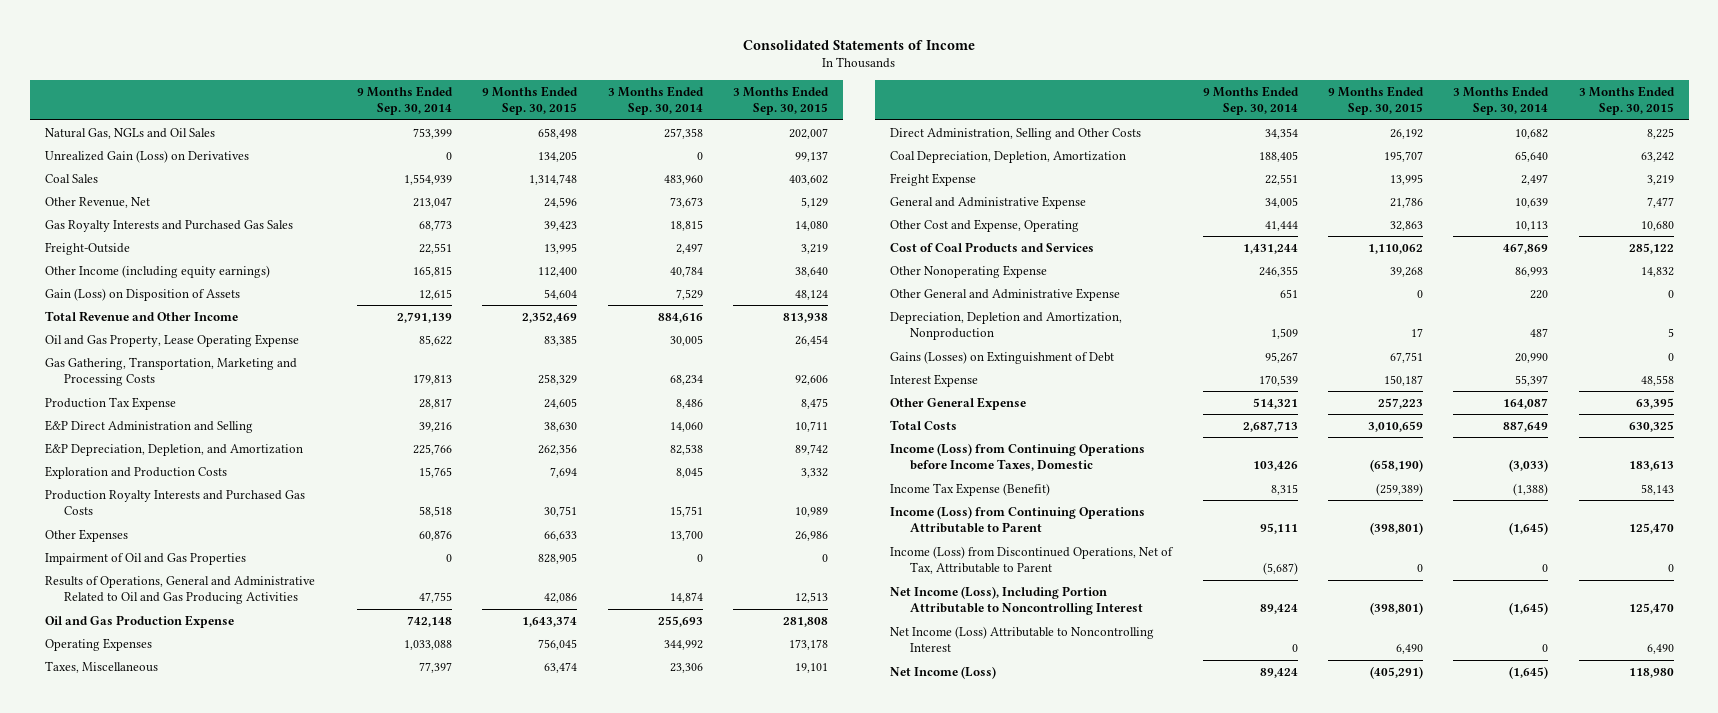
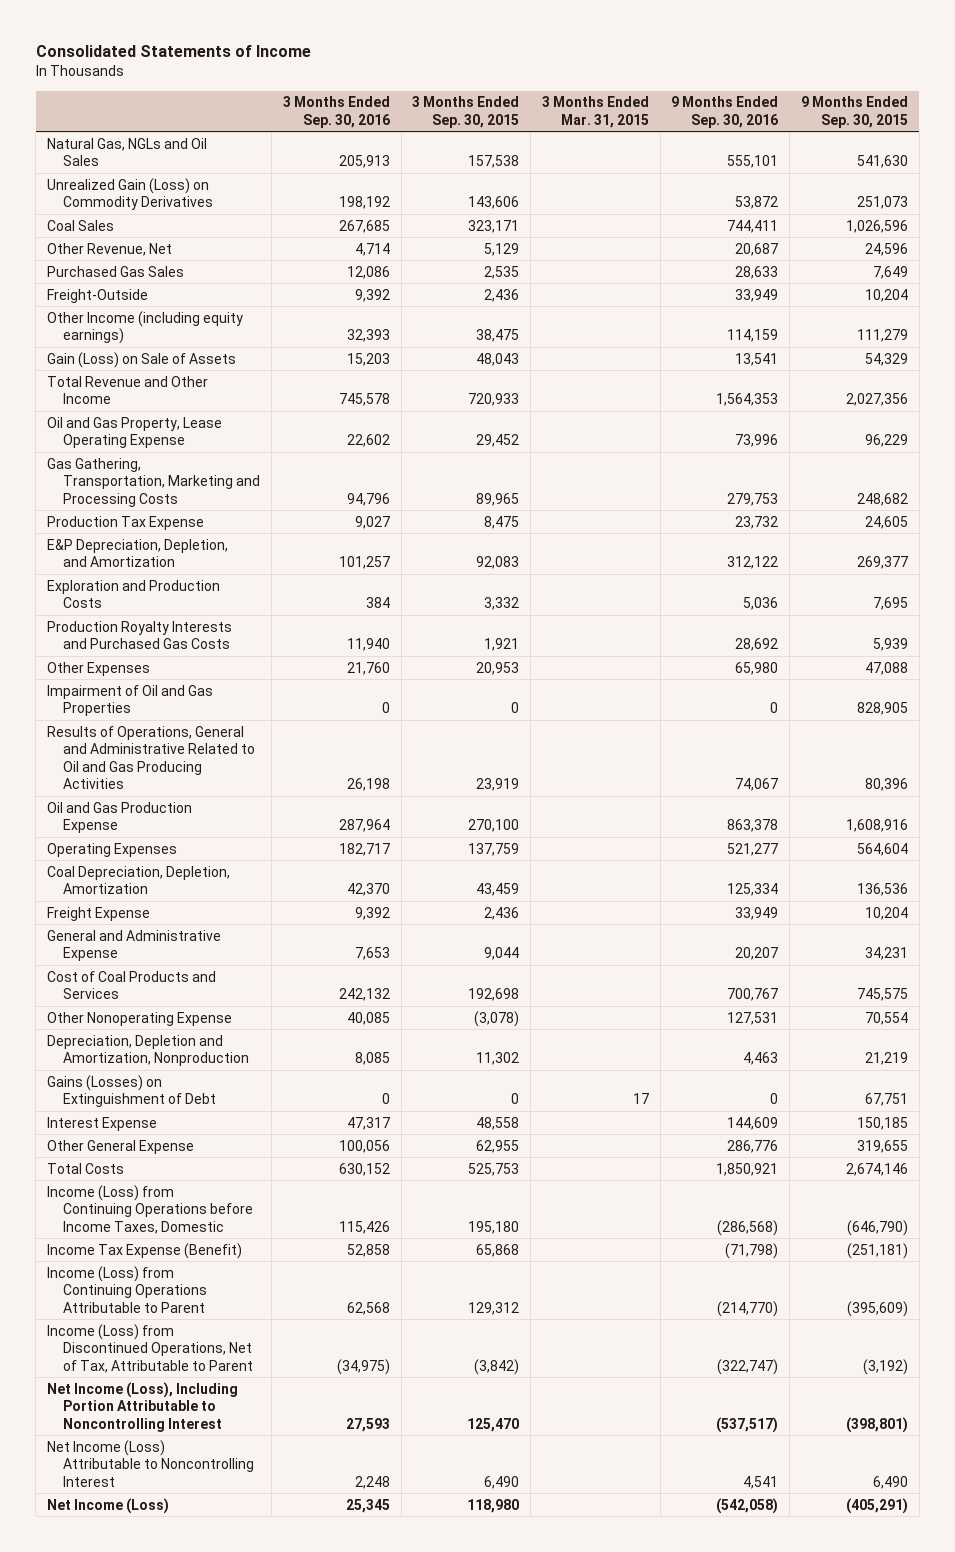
- | 9 Months Ended Sep. 30, 2014 | 9 Months Ended Sep. 30, 2015 | 3 Months Ended Sep. 30, 2014 | 3 Months Ended Sep. 30, 2015
+ | 3 Months Ended Sep. 30, 2016 | 3 Months Ended Sep. 30, 2015 | 3 Months Ended Mar. 31, 2015 | 9 Months Ended Sep. 30, 2016 | 9 Months Ended Sep. 30, 2015
- Natural Gas, NGLs and Oil Sales | 753,399 | 658,498 | 257,358 | 202,007
- Unrealized Gain (Loss) on Derivatives | 0 | 134,205 | 0 | 99,137
- Coal Sales | 1,554,939 | 1,314,748 | 483,960 | 403,602
+ Natural Gas, NGLs and Oil Sales | 205,913 | 157,538 | | 555,101 | 541,630
+ Unrealized Gain (Loss) on Commodity Derivatives | 198,192 | 143,606 | | 53,872 | 251,073
+ Coal Sales | 267,685 | 323,171 | | 744,411 | 1,026,596
- Gas Royalty Interests and Purchased Gas Sales | 68,773 | 39,423 | 18,815 | 14,080
- Freight-Outside | 22,551 | 13,995 | 2,497 | 3,219
- Other Income (including equity earnings) | 165,815 | 112,400 | 40,784 | 38,640
- Gain (Loss) on Disposition of Assets | 12,615 | 54,604 | 7,529 | 48,124
- Total Revenue and Other Income | 2,791,139 | 2,352,469 | 884,616 | 813,938
- Oil and Gas Property, Lease Operating Expense | 85,622 | 83,385 | 30,005 | 26,454
- Gas Gathering, Transportation, Marketing and Processing Costs | 179,813 | 258,329 | 68,234 | 92,606
+ Purchased Gas Sales | 12,086 | 2,535 | | 28,633 | 7,649
+ Freight-Outside | 9,392 | 2,436 | | 33,949 | 10,204
+ Other Income (including equity earnings) | 32,393 | 38,475 | | 114,159 | 111,279
+ Gain (Loss) on Sale of Assets | 15,203 | 48,043 | | 13,541 | 54,329
+ Total Revenue and Other Income | 745,578 | 720,933 | | 1,564,353 | 2,027,356
+ Oil and Gas Property, Lease Operating Expense | 22,602 | 29,452 | | 73,996 | 96,229
+ Gas Gathering, Transportation, Marketing and Processing Costs | 94,796 | 89,965 | | 279,753 | 248,682
- E&P Direct Administration and Selling | 39,216 | 38,630 | 14,060 | 10,711
- E&P Depreciation, Depletion, and Amortization | 225,766 | 262,356 | 82,538 | 89,742
- Exploration and Production Costs | 15,765 | 7,694 | 8,045 | 3,332
- Production Royalty Interests and Purchased Gas Costs | 58,518 | 30,751 | 15,751 | 10,989
- Other Expenses | 60,876 | 66,633 | 13,700 | 26,986
+ E&P Depreciation, Depletion, and Amortization | 101,257 | 92,083 | | 312,122 | 269,377
+ Exploration and Production Costs | 384 | 3,332 | | 5,036 | 7,695
+ Production Royalty Interests and Purchased Gas Costs | 11,940 | 1,921 | | 28,692 | 5,939
+ Other Expenses | 21,760 | 20,953 | | 65,980 | 47,088
- Results of Operations, General and Administrative Related to Oil and Gas Producing Activities | 47,755 | 42,086 | 14,874 | 12,513
- Oil and Gas Production Expense | 742,148 | 1,643,374 | 255,693 | 281,808
- Operating Expenses | 1,033,088 | 756,045 | 344,992 | 173,178
- Taxes, Miscellaneous | 77,397 | 63,474 | 23,306 | 19,101
- Direct Administration, Selling and Other Costs | 34,354 | 26,192 | 10,682 | 8,225
- Coal Depreciation, Depletion, Amortization | 188,405 | 195,707 | 65,640 | 63,242
- Freight Expense | 22,551 | 13,995 | 2,497 | 3,219
- General and Administrative Expense | 34,005 | 21,786 | 10,639 | 7,477
- Other Cost and Expense, Operating | 41,444 | 32,863 | 10,113 | 10,680
- Cost of Coal Products and Services | 1,431,244 | 1,110,062 | 467,869 | 285,122
- Other Nonoperating Expense | 246,355 | 39,268 | 86,993 | 14,832
- Other General and Administrative Expense | 651 | 0 | 220 | 0
- Depreciation, Depletion and Amortization, Nonproduction | 1,509 | 17 | 487 | 5
+ Results of Operations, General and Administrative Related to Oil and Gas Producing Activities | 26,198 | 23,919 | | 74,067 | 80,396
+ Oil and Gas Production Expense | 287,964 | 270,100 | | 863,378 | 1,608,916
+ Operating Expenses | 182,717 | 137,759 | | 521,277 | 564,604
+ Coal Depreciation, Depletion, Amortization | 42,370 | 43,459 | | 125,334 | 136,536
+ Freight Expense | 9,392 | 2,436 | | 33,949 | 10,204
+ General and Administrative Expense | 7,653 | 9,044 | | 20,207 | 34,231
+ Cost of Coal Products and Services | 242,132 | 192,698 | | 700,767 | 745,575
+ Other Nonoperating Expense | 40,085 | (3,078) | | 127,531 | 70,554
+ Depreciation, Depletion and Amortization, Nonproduction | 8,085 | 11,302 | | 4,463 | 21,219
- Interest Expense | 170,539 | 150,187 | 55,397 | 48,558
- Other General Expense | 514,321 | 257,223 | 164,087 | 63,395
- Total Costs | 2,687,713 | 3,010,659 | 887,649 | 630,325
- Income (Loss) from Continuing Operations before Income Taxes, Domestic | 103,426 | (658,190) | (3,033) | 183,613
- Income Tax Expense (Benefit) | 8,315 | (259,389) | (1,388) | 58,143
- Income (Loss) from Continuing Operations Attributable to Parent | 95,111 | (398,801) | (1,645) | 125,470
- Income (Loss) from Discontinued Operations, Net of Tax, Attributable to Parent | (5,687) | 0 | 0 | 0
+ Interest Expense | 47,317 | 48,558 | | 144,609 | 150,185
+ Other General Expense | 100,056 | 62,955 | | 286,776 | 319,655
+ Total Costs | 630,152 | 525,753 | | 1,850,921 | 2,674,146
+ Income (Loss) from Continuing Operations before Income Taxes, Domestic | 115,426 | 195,180 | | (286,568) | (646,790)
+ Income Tax Expense (Benefit) | 52,858 | 65,868 | | (71,798) | (251,181)
+ Income (Loss) from Continuing Operations Attributable to Parent | 62,568 | 129,312 | | (214,770) | (395,609)
+ Income (Loss) from Discontinued Operations, Net of Tax, Attributable to Parent | (34,975) | (3,842) | | (322,747) | (3,192)

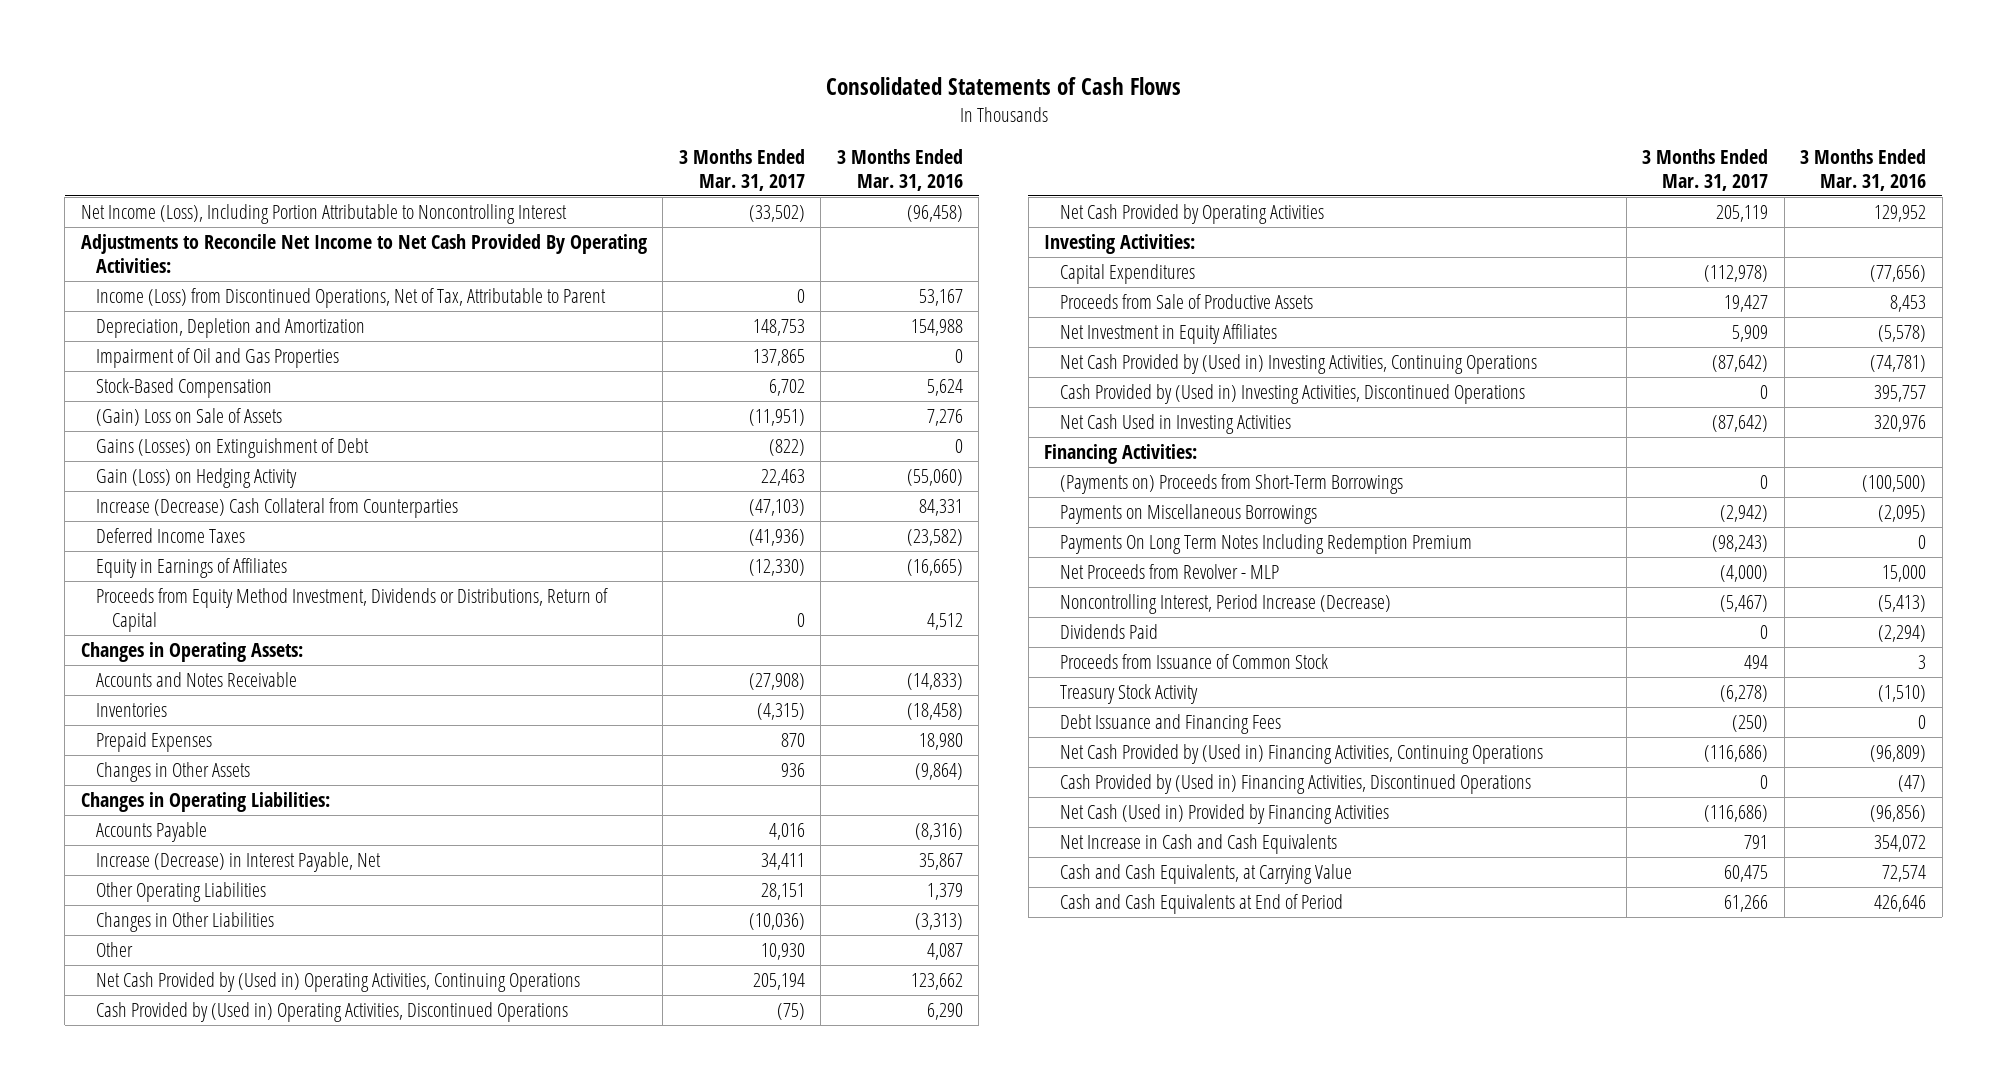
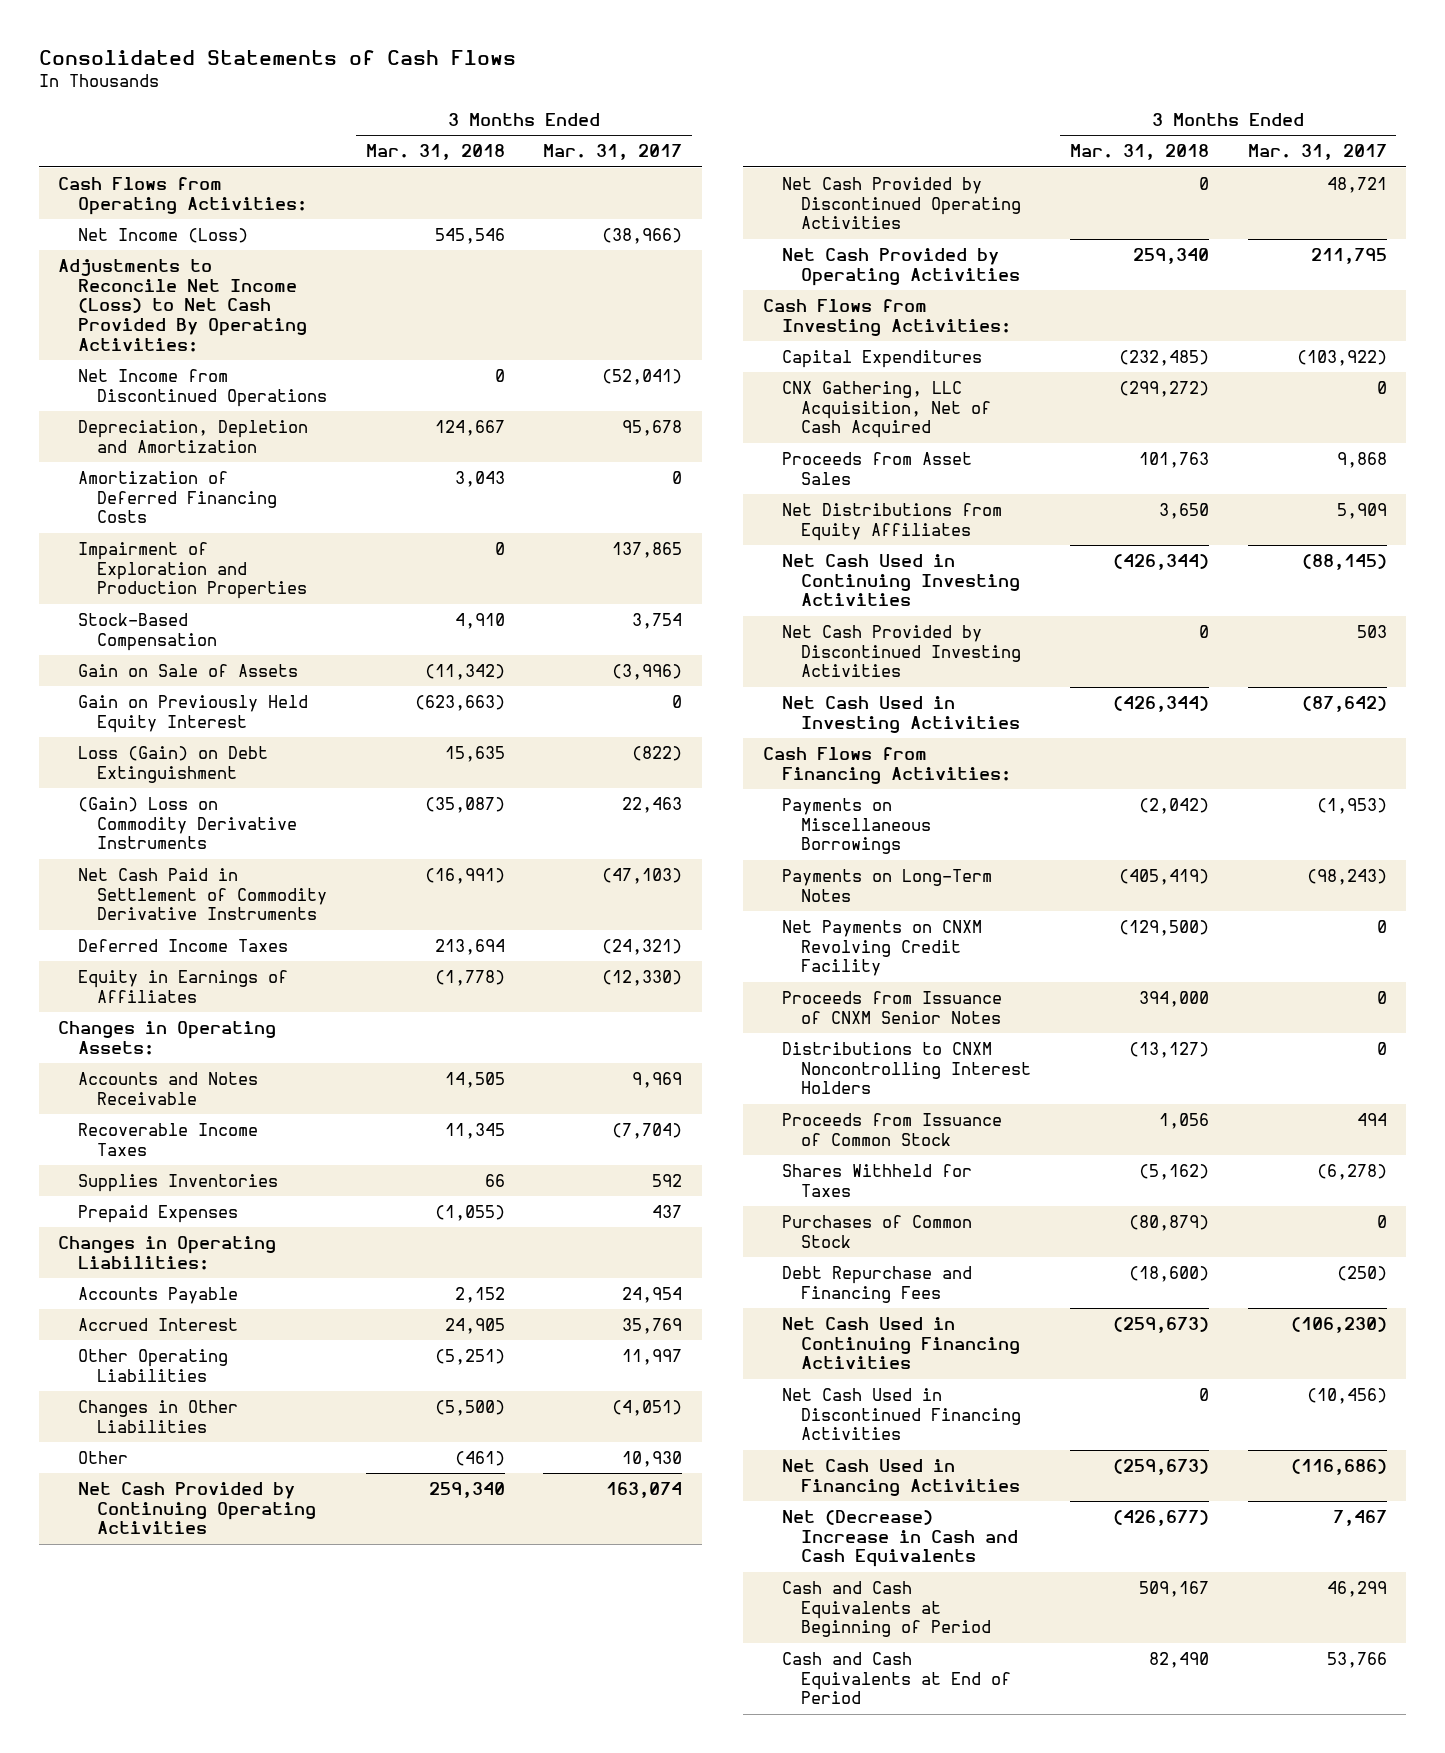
- | 3 Months Ended Mar. 31, 2017 | 3 Months Ended Mar. 31, 2016
+ | 3 Months Ended Mar. 31, 2018 | 3 Months Ended Mar. 31, 2017
- Net Income (Loss), Including Portion Attributable to Noncontrolling Interest | (33,502) | (96,458)
- Adjustments to Reconcile Net Income to Net Cash Provided By Operating Activities:
- Income (Loss) from Discontinued Operations, Net of Tax, Attributable to Parent | 0 | 53,167
- Depreciation, Depletion and Amortization | 148,753 | 154,988
- Impairment of Oil and Gas Properties | 137,865 | 0
- Stock-Based Compensation | 6,702 | 5,624
- (Gain) Loss on Sale of Assets | (11,951) | 7,276
- Gains (Losses) on Extinguishment of Debt | (822) | 0
- Gain (Loss) on Hedging Activity | 22,463 | (55,060)
- Increase (Decrease) Cash Collateral from Counterparties | (47,103) | 84,331
- Deferred Income Taxes | (41,936) | (23,582)
+ Cash Flows from Operating Activities:
+ Net Income (Loss) | 545,546 | (38,966)
+ Adjustments to Reconcile Net Income (Loss) to Net Cash Provided By Operating Activities:
+ Net Income from Discontinued Operations | 0 | (52,041)
+ Depreciation, Depletion and Amortization | 124,667 | 95,678
+ Amortization of Deferred Financing Costs | 3,043 | 0
+ Impairment of Exploration and Production Properties | 0 | 137,865
+ Stock-Based Compensation | 4,910 | 3,754
+ Gain on Sale of Assets | (11,342) | (3,996)
+ Gain on Previously Held Equity Interest | (623,663) | 0
+ Loss (Gain) on Debt Extinguishment | 15,635 | (822)
+ (Gain) Loss on Commodity Derivative Instruments | (35,087) | 22,463
+ Net Cash Paid in Settlement of Commodity Derivative Instruments | (16,991) | (47,103)
+ Deferred Income Taxes | 213,694 | (24,321)
- Proceeds from Equity Method Investment, Dividends or Distributions, Return of Capital | 0 | 4,512
- Accounts and Notes Receivable | (27,908) | (14,833)
- Inventories | (4,315) | (18,458)
- Prepaid Expenses | 870 | 18,980
- Changes in Other Assets | 936 | (9,864)
+ Accounts and Notes Receivable | 14,505 | 9,969
+ Recoverable Income Taxes | 11,345 | (7,704)
+ Supplies Inventories | 66 | 592
+ Prepaid Expenses | (1,055) | 437
- Accounts Payable | 4,016 | (8,316)
- Increase (Decrease) in Interest Payable, Net | 34,411 | 35,867
- Other Operating Liabilities | 28,151 | 1,379
- Changes in Other Liabilities | (10,036) | (3,313)
+ Accounts Payable | 2,152 | 24,954
+ Accrued Interest | 24,905 | 35,769
+ Other Operating Liabilities | (5,251) | 11,997
+ Changes in Other Liabilities | (5,500) | (4,051)
- Net Cash Provided by (Used in) Operating Activities, Continuing Operations | 205,194 | 123,662
- Cash Provided by (Used in) Operating Activities, Discontinued Operations | (75) | 6,290
- Net Cash Provided by Operating Activities | 205,119 | 129,952
- Investing Activities:
- Capital Expenditures | (112,978) | (77,656)
- Proceeds from Sale of Productive Assets | 19,427 | 8,453
- Net Investment in Equity Affiliates | 5,909 | (5,578)
- Net Cash Provided by (Used in) Investing Activities, Continuing Operations | (87,642) | (74,781)
- Cash Provided by (Used in) Investing Activities, Discontinued Operations | 0 | 395,757
+ Net Cash Provided by Continuing Operating Activities | 259,340 | 163,074
+ Net Cash Provided by Discontinued Operating Activities | 0 | 48,721
+ Net Cash Provided by Operating Activities | 259,340 | 211,795
+ Cash Flows from Investing Activities:
+ Capital Expenditures | (232,485) | (103,922)
+ CNX Gathering, LLC Acquisition, Net of Cash Acquired | (299,272) | 0
+ Proceeds from Asset Sales | 101,763 | 9,868
+ Net Distributions from Equity Affiliates | 3,650 | 5,909
+ Net Cash Used in Continuing Investing Activities | (426,344) | (88,145)
+ Net Cash Provided by Discontinued Investing Activities | 0 | 503
- Financing Activities:
- (Payments on) Proceeds from Short-Term Borrowings | 0 | (100,500)
- Payments on Miscellaneous Borrowings | (2,942) | (2,095)
- Payments On Long Term Notes Including Redemption Premium | (98,243) | 0
- Net Proceeds from Revolver - MLP | (4,000) | 15,000
- Noncontrolling Interest, Period Increase (Decrease) | (5,467) | (5,413)
- Dividends Paid | 0 | (2,294)
+ Cash Flows from Financing Activities:
+ Payments on Miscellaneous Borrowings | (2,042) | (1,953)
+ Payments on Long-Term Notes | (405,419) | (98,243)
+ Net Payments on CNXM Revolving Credit Facility | (129,500) | 0
+ Proceeds from Issuance of CNXM Senior Notes | 394,000 | 0
+ Distributions to CNXM Noncontrolling Interest Holders | (13,127) | 0
- Treasury Stock Activity | (6,278) | (1,510)
- Debt Issuance and Financing Fees | (250) | 0
- Net Cash Provided by (Used in) Financing Activities, Continuing Operations | (116,686) | (96,809)
- Cash Provided by (Used in) Financing Activities, Discontinued Operations | 0 | (47)
- Net Cash (Used in) Provided by Financing Activities | (116,686) | (96,856)
- Net Increase in Cash and Cash Equivalents | 791 | 354,072
- Cash and Cash Equivalents, at Carrying Value | 60,475 | 72,574
- Cash and Cash Equivalents at End of Period | 61,266 | 426,646
+ Shares Withheld for Taxes | (5,162) | (6,278)
+ Purchases of Common Stock | (80,879) | 0
+ Debt Repurchase and Financing Fees | (18,600) | (250)
+ Net Cash Used in Continuing Financing Activities | (259,673) | (106,230)
+ Net Cash Used in Discontinued Financing Activities | 0 | (10,456)
+ Net Cash Used in Financing Activities | (259,673) | (116,686)
+ Net (Decrease) Increase in Cash and Cash Equivalents | (426,677) | 7,467
+ Cash and Cash Equivalents at Beginning of Period | 509,167 | 46,299
+ Cash and Cash Equivalents at End of Period | 82,490 | 53,766

